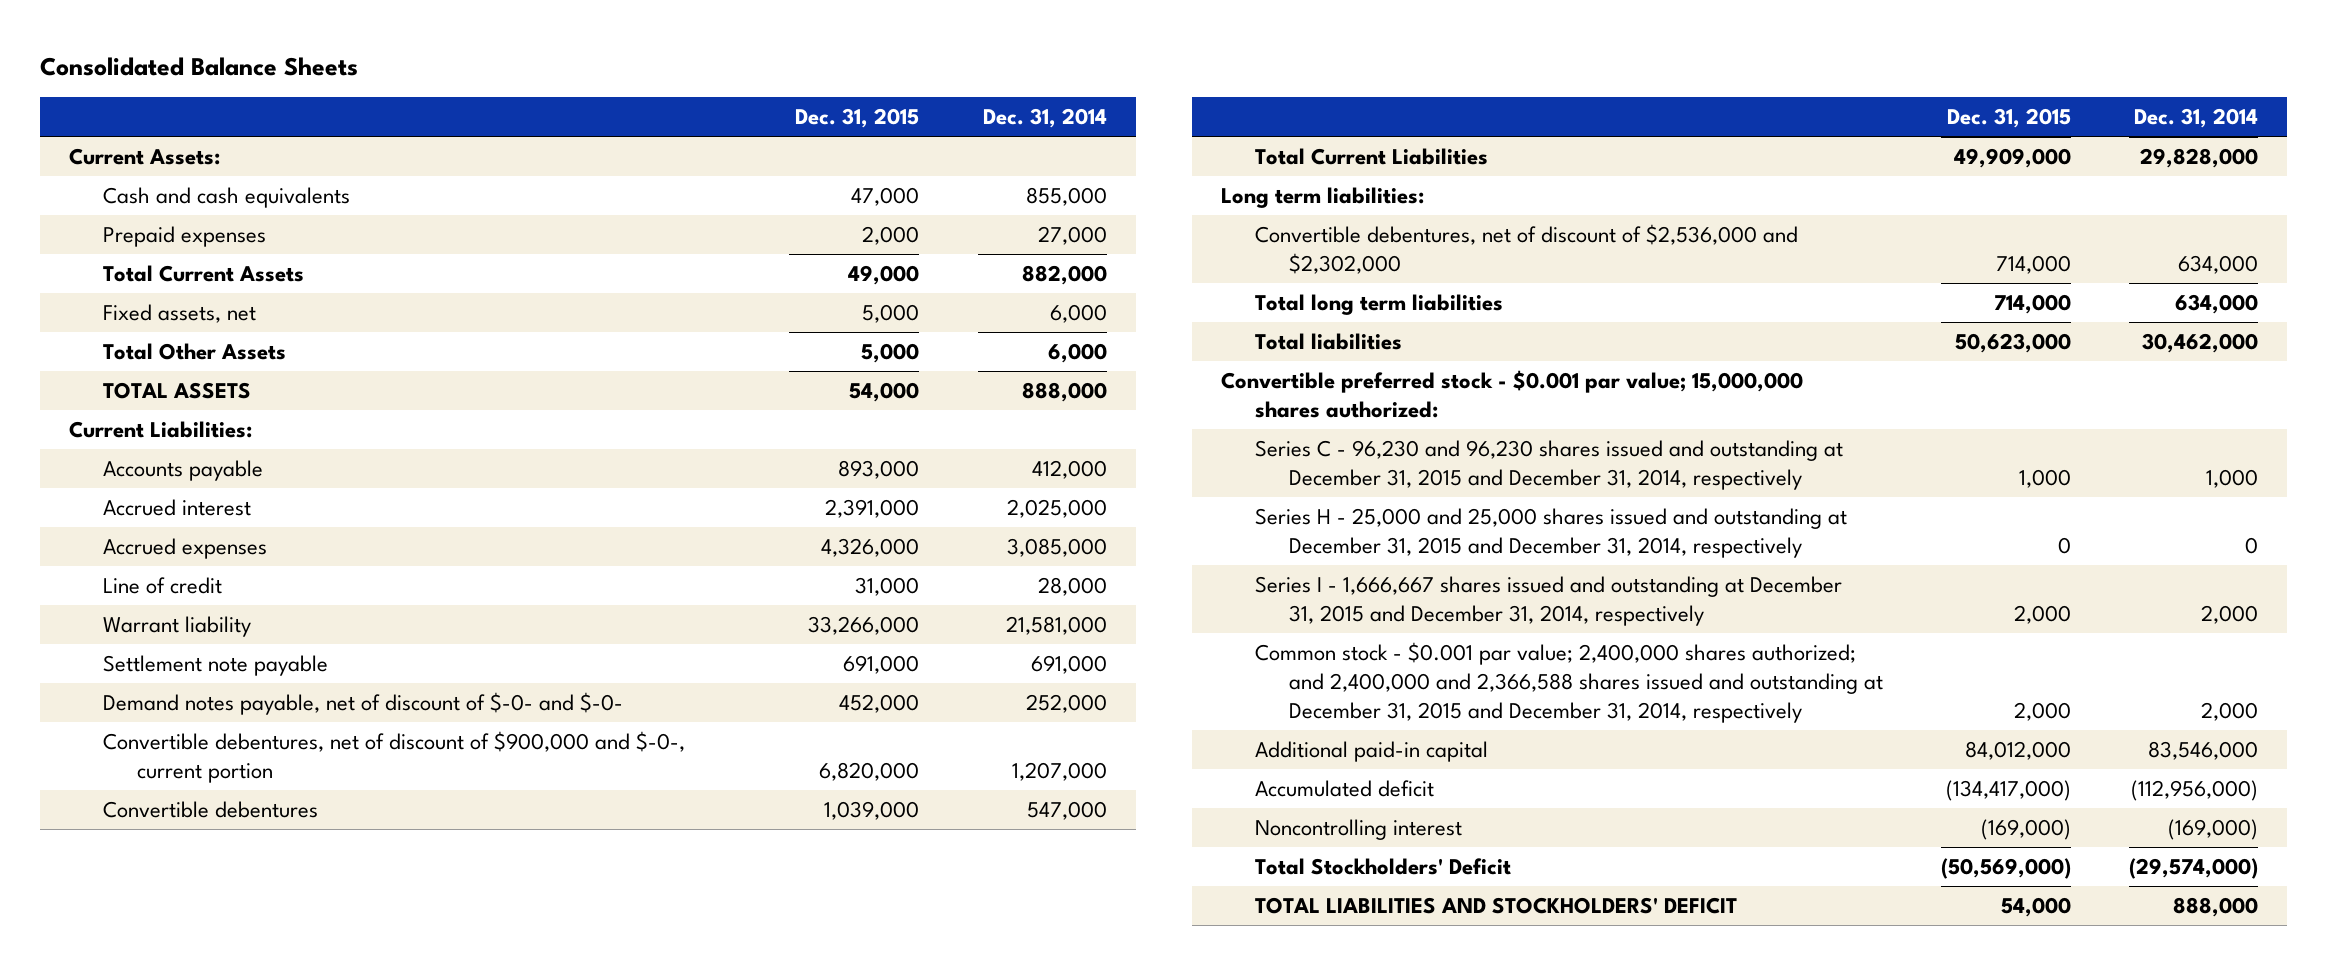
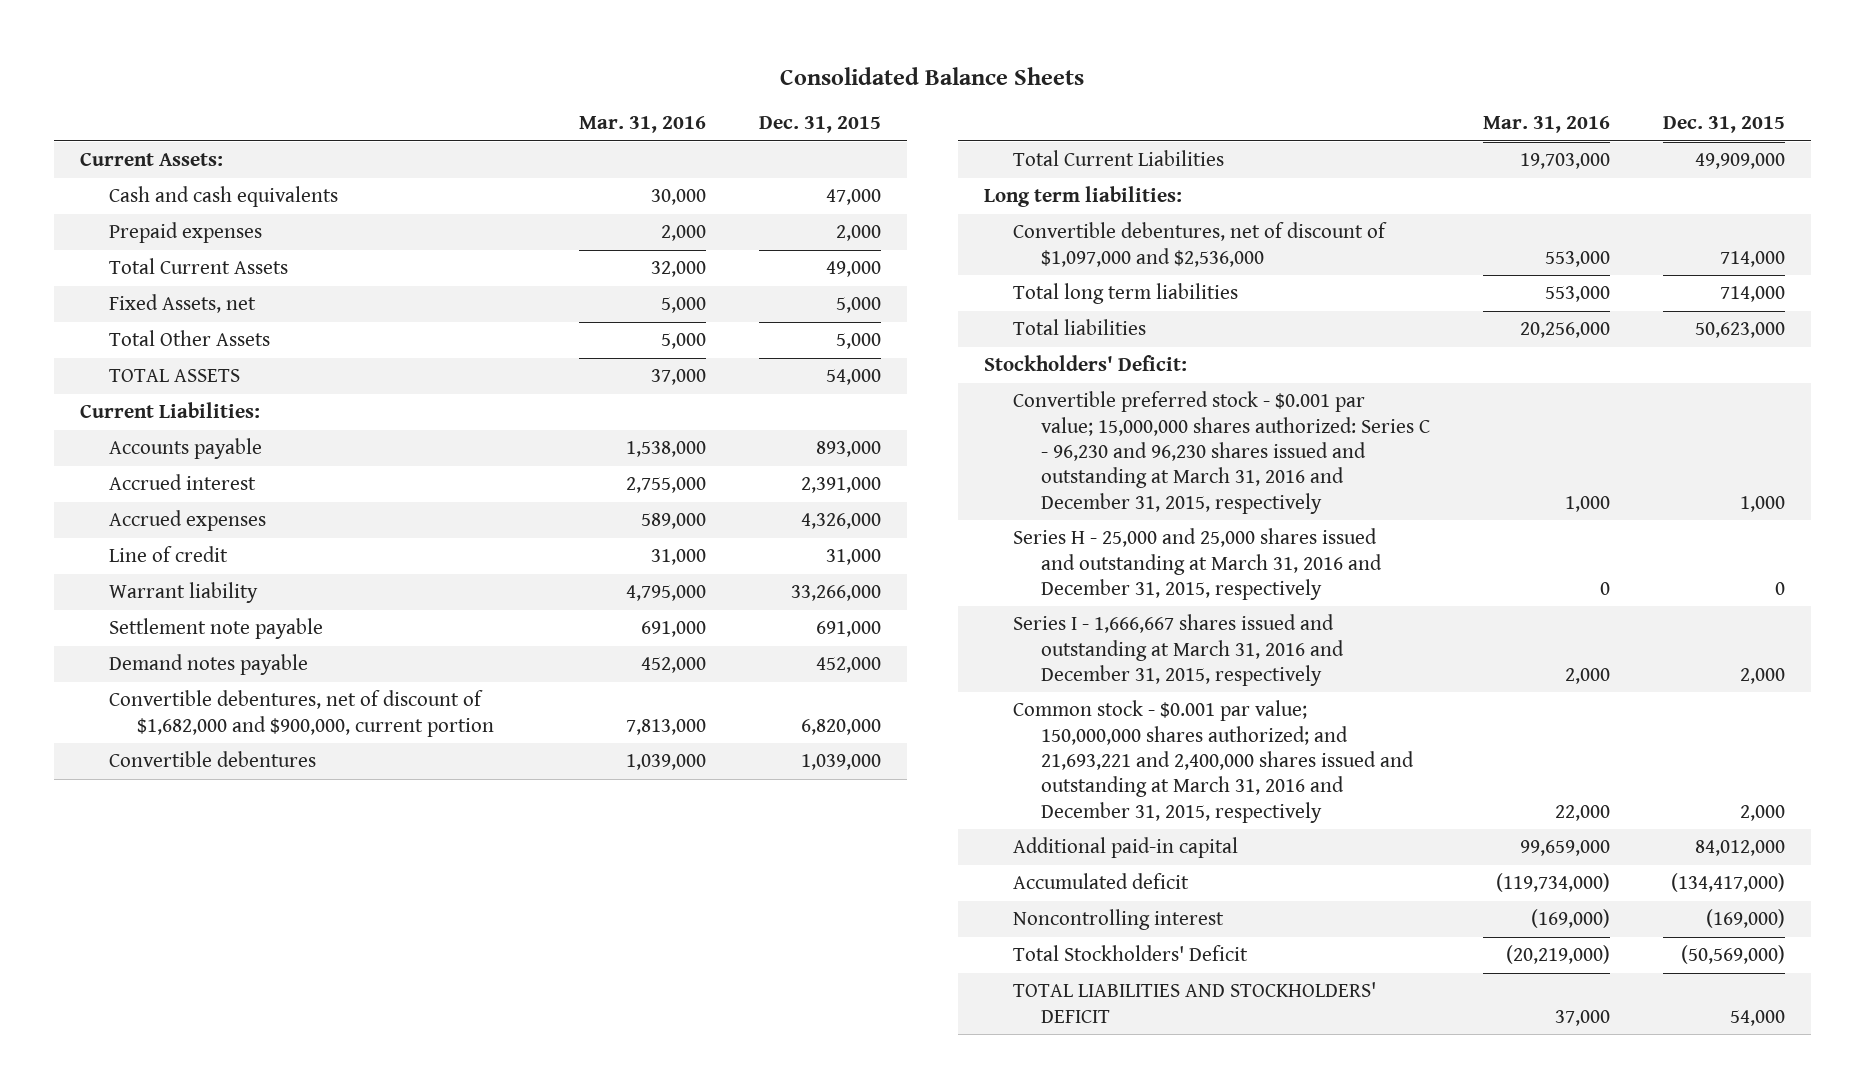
- | Dec. 31, 2015 | Dec. 31, 2014
+ | Mar. 31, 2016 | Dec. 31, 2015
- Fixed assets, net | 5,000 | 6,000
+ Fixed Assets, net | 5,000 | 5,000
- Demand notes payable, net of discount of $-0- and $-0- | 452,000 | 252,000
- Convertible debentures, net of discount of $900,000 and $-0-, current portion | 6,820,000 | 1,207,000
+ Demand notes payable | 452,000 | 452,000
+ Convertible debentures, net of discount of $1,682,000 and $900,000, current portion | 7,813,000 | 6,820,000
- Convertible debentures, net of discount of $2,536,000 and $2,302,000 | 714,000 | 634,000
+ Convertible debentures, net of discount of $1,097,000 and $2,536,000 | 553,000 | 714,000
- Convertible preferred stock - $0.001 par value; 15,000,000 shares authorized:
- Series C - 96,230 and 96,230 shares issued and outstanding at December 31, 2015 and December 31, 2014, respectively | 1,000 | 1,000
- Series H - 25,000 and 25,000 shares issued and outstanding at December 31, 2015 and December 31, 2014, respectively | 0 | 0
- Series I - 1,666,667 shares issued and outstanding at December 31, 2015 and December 31, 2014, respectively | 2,000 | 2,000
- Common stock - $0.001 par value; 2,400,000 shares authorized; and 2,400,000 and 2,366,588 shares issued and outstanding at December 31, 2015 and December 31, 2014, respectively | 2,000 | 2,000
+ Stockholders' Deficit:
+ Convertible preferred stock - $0.001 par value; 15,000,000 shares authorized: Series C - 96,230 and 96,230 shares issued and outstanding at March 31, 2016 and December 31, 2015, respectively | 1,000 | 1,000
+ Series H - 25,000 and 25,000 shares issued and outstanding at March 31, 2016 and December 31, 2015, respectively | 0 | 0
+ Series I - 1,666,667 shares issued and outstanding at March 31, 2016 and December 31, 2015, respectively | 2,000 | 2,000
+ Common stock - $0.001 par value; 150,000,000 shares authorized; and 21,693,221 and 2,400,000 shares issued and outstanding at March 31, 2016 and December 31, 2015, respectively | 22,000 | 2,000

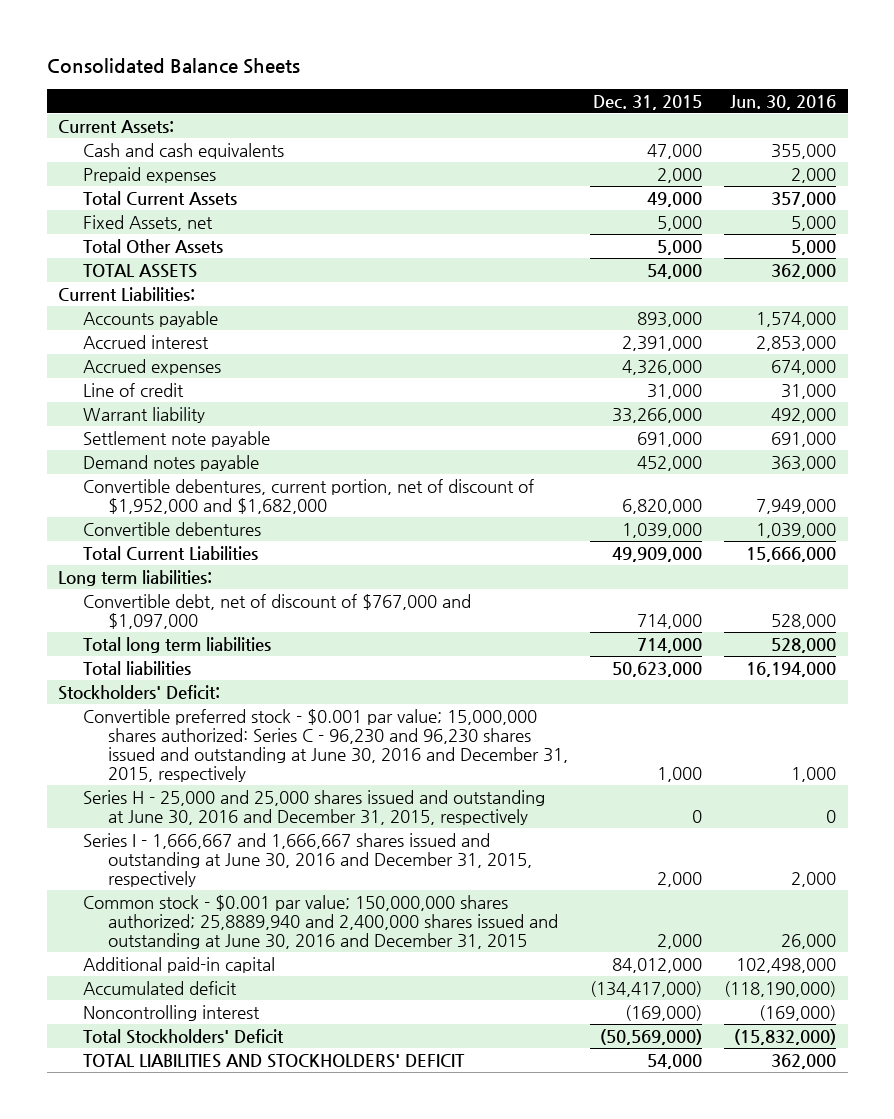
- | Mar. 31, 2016 | Dec. 31, 2015
+ | Dec. 31, 2015 | Jun. 30, 2016
- Convertible debentures, net of discount of $1,682,000 and $900,000, current portion | 7,813,000 | 6,820,000
+ Convertible debentures, current portion, net of discount of $1,952,000 and $1,682,000 | 6,820,000 | 7,949,000
- Convertible debentures, net of discount of $1,097,000 and $2,536,000 | 553,000 | 714,000
+ Convertible debt, net of discount of $767,000 and $1,097,000 | 714,000 | 528,000
- Convertible preferred stock - $0.001 par value; 15,000,000 shares authorized: Series C - 96,230 and 96,230 shares issued and outstanding at March 31, 2016 and December 31, 2015, respectively | 1,000 | 1,000
- Series H - 25,000 and 25,000 shares issued and outstanding at March 31, 2016 and December 31, 2015, respectively | 0 | 0
- Series I - 1,666,667 shares issued and outstanding at March 31, 2016 and December 31, 2015, respectively | 2,000 | 2,000
- Common stock - $0.001 par value; 150,000,000 shares authorized; and 21,693,221 and 2,400,000 shares issued and outstanding at March 31, 2016 and December 31, 2015, respectively | 22,000 | 2,000
+ Convertible preferred stock - $0.001 par value; 15,000,000 shares authorized: Series C - 96,230 and 96,230 shares issued and outstanding at June 30, 2016 and December 31, 2015, respectively | 1,000 | 1,000
+ Series H - 25,000 and 25,000 shares issued and outstanding at June 30, 2016 and December 31, 2015, respectively | 0 | 0
+ Series I - 1,666,667 and 1,666,667 shares issued and outstanding at June 30, 2016 and December 31, 2015, respectively | 2,000 | 2,000
+ Common stock - $0.001 par value; 150,000,000 shares authorized; 25,8889,940 and 2,400,000 shares issued and outstanding at June 30, 2016 and December 31, 2015 | 2,000 | 26,000

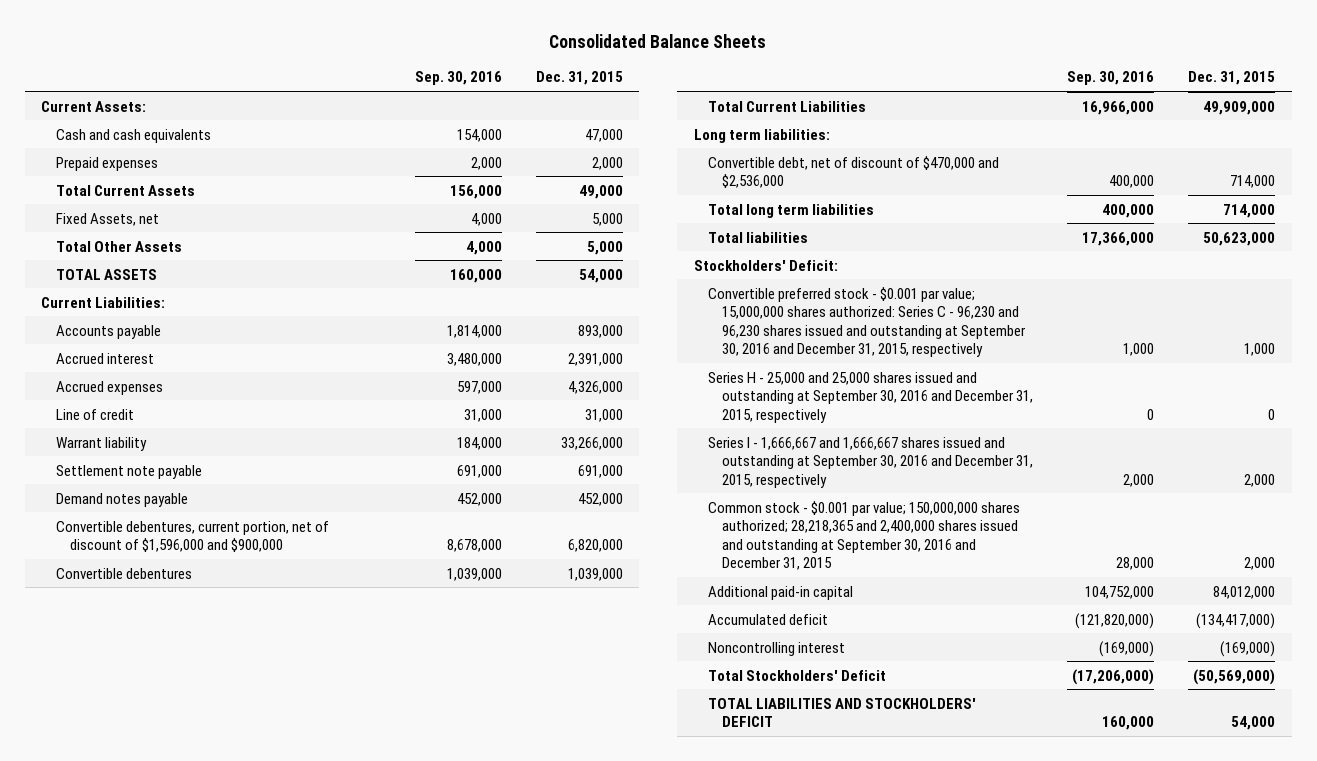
- | Dec. 31, 2015 | Jun. 30, 2016
+ | Sep. 30, 2016 | Dec. 31, 2015
- Convertible debentures, current portion, net of discount of $1,952,000 and $1,682,000 | 6,820,000 | 7,949,000
+ Convertible debentures, current portion, net of discount of $1,596,000 and $900,000 | 8,678,000 | 6,820,000
- Convertible debt, net of discount of $767,000 and $1,097,000 | 714,000 | 528,000
+ Convertible debt, net of discount of $470,000 and $2,536,000 | 400,000 | 714,000
- Convertible preferred stock - $0.001 par value; 15,000,000 shares authorized: Series C - 96,230 and 96,230 shares issued and outstanding at June 30, 2016 and December 31, 2015, respectively | 1,000 | 1,000
- Series H - 25,000 and 25,000 shares issued and outstanding at June 30, 2016 and December 31, 2015, respectively | 0 | 0
- Series I - 1,666,667 and 1,666,667 shares issued and outstanding at June 30, 2016 and December 31, 2015, respectively | 2,000 | 2,000
- Common stock - $0.001 par value; 150,000,000 shares authorized; 25,8889,940 and 2,400,000 shares issued and outstanding at June 30, 2016 and December 31, 2015 | 2,000 | 26,000
+ Convertible preferred stock - $0.001 par value; 15,000,000 shares authorized: Series C - 96,230 and 96,230 shares issued and outstanding at September 30, 2016 and December 31, 2015, respectively | 1,000 | 1,000
+ Series H - 25,000 and 25,000 shares issued and outstanding at September 30, 2016 and December 31, 2015, respectively | 0 | 0
+ Series I - 1,666,667 and 1,666,667 shares issued and outstanding at September 30, 2016 and December 31, 2015, respectively | 2,000 | 2,000
+ Common stock - $0.001 par value; 150,000,000 shares authorized; 28,218,365 and 2,400,000 shares issued and outstanding at September 30, 2016 and December 31, 2015 | 28,000 | 2,000

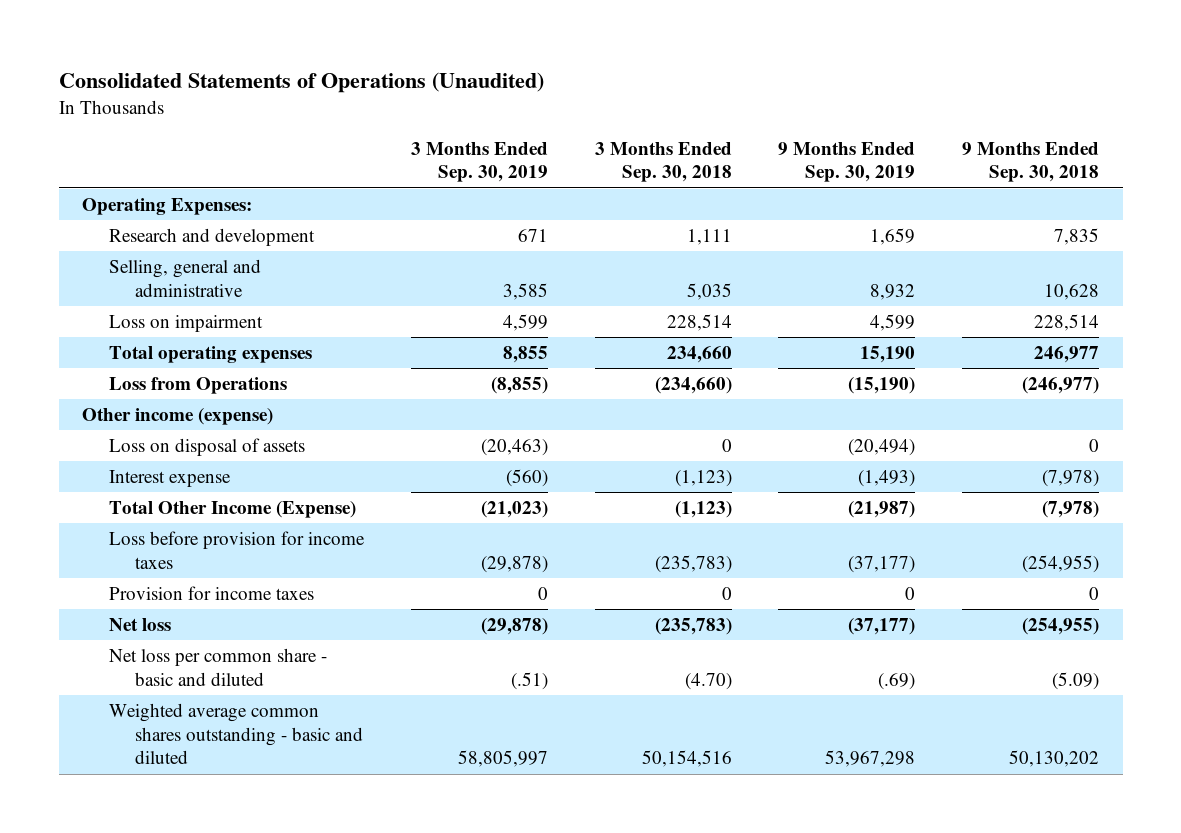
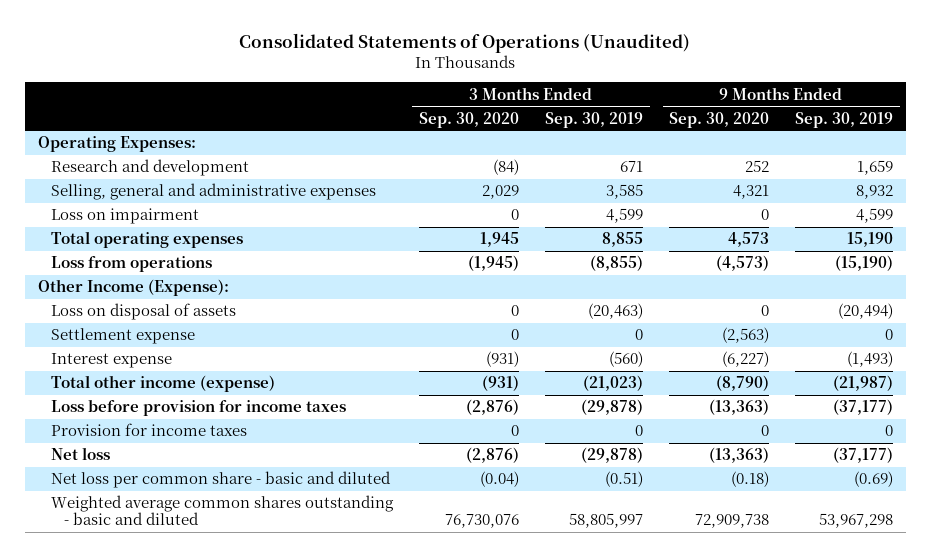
- | 3 Months Ended Sep. 30, 2019 | 3 Months Ended Sep. 30, 2018 | 9 Months Ended Sep. 30, 2019 | 9 Months Ended Sep. 30, 2018
+ | 3 Months Ended Sep. 30, 2020 | 3 Months Ended Sep. 30, 2019 | 9 Months Ended Sep. 30, 2020 | 9 Months Ended Sep. 30, 2019
- Selling, general and administrative | 3,585 | 5,035 | 8,932 | 10,628
+ Selling, general and administrative expenses | 2,029 | 3,585 | 4,321 | 8,932
- Loss from Operations | (8,855) | (234,660) | (15,190) | (246,977)
- Other income (expense)
+ Loss from operations | (1,945) | (8,855) | (4,573) | (15,190)
+ Other Income (Expense):
+ Settlement expense | 0 | 0 | (2,563) | 0
- Total Other Income (Expense) | (21,023) | (1,123) | (21,987) | (7,978)
+ Total other income (expense) | (931) | (21,023) | (8,790) | (21,987)
- Net loss per common share - basic and diluted | (.51) | (4.70) | (.69) | (5.09)
+ Net loss per common share - basic and diluted | (0.04) | (0.51) | (0.18) | (0.69)

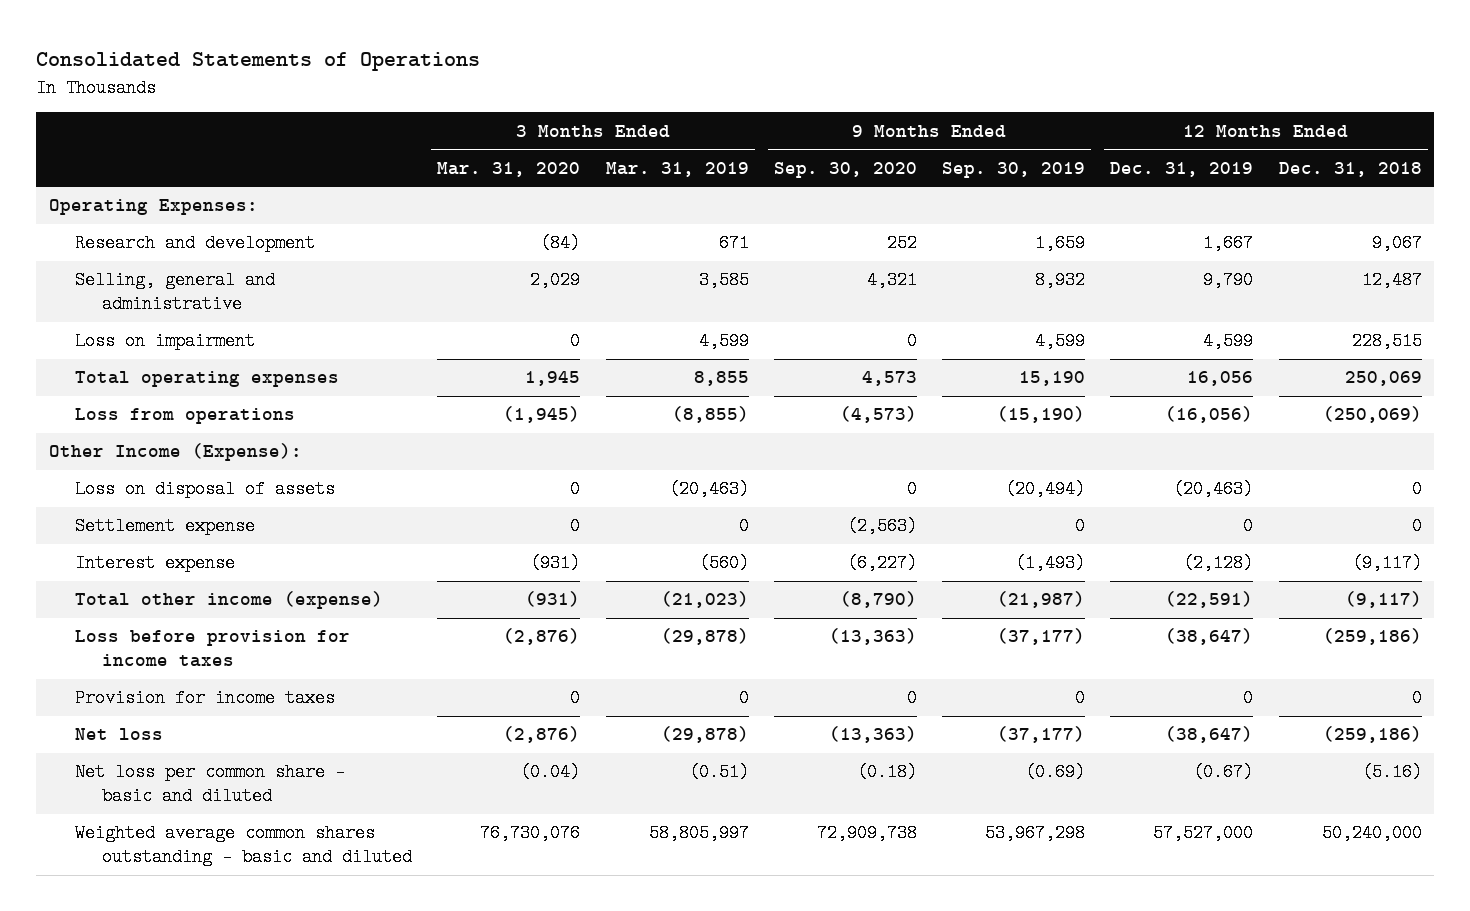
- Consolidated Statements of Operations (Unaudited)
+ Consolidated Statements of Operations
- | 3 Months Ended Sep. 30, 2020 | 3 Months Ended Sep. 30, 2019 | 9 Months Ended Sep. 30, 2020 | 9 Months Ended Sep. 30, 2019
+ | 3 Months Ended Mar. 31, 2020 | 3 Months Ended Mar. 31, 2019 | 9 Months Ended Sep. 30, 2020 | 9 Months Ended Sep. 30, 2019 | 12 Months Ended Dec. 31, 2019 | 12 Months Ended Dec. 31, 2018
- Selling, general and administrative expenses | 2,029 | 3,585 | 4,321 | 8,932
+ Selling, general and administrative | 2,029 | 3,585 | 4,321 | 8,932 | 9,790 | 12,487

